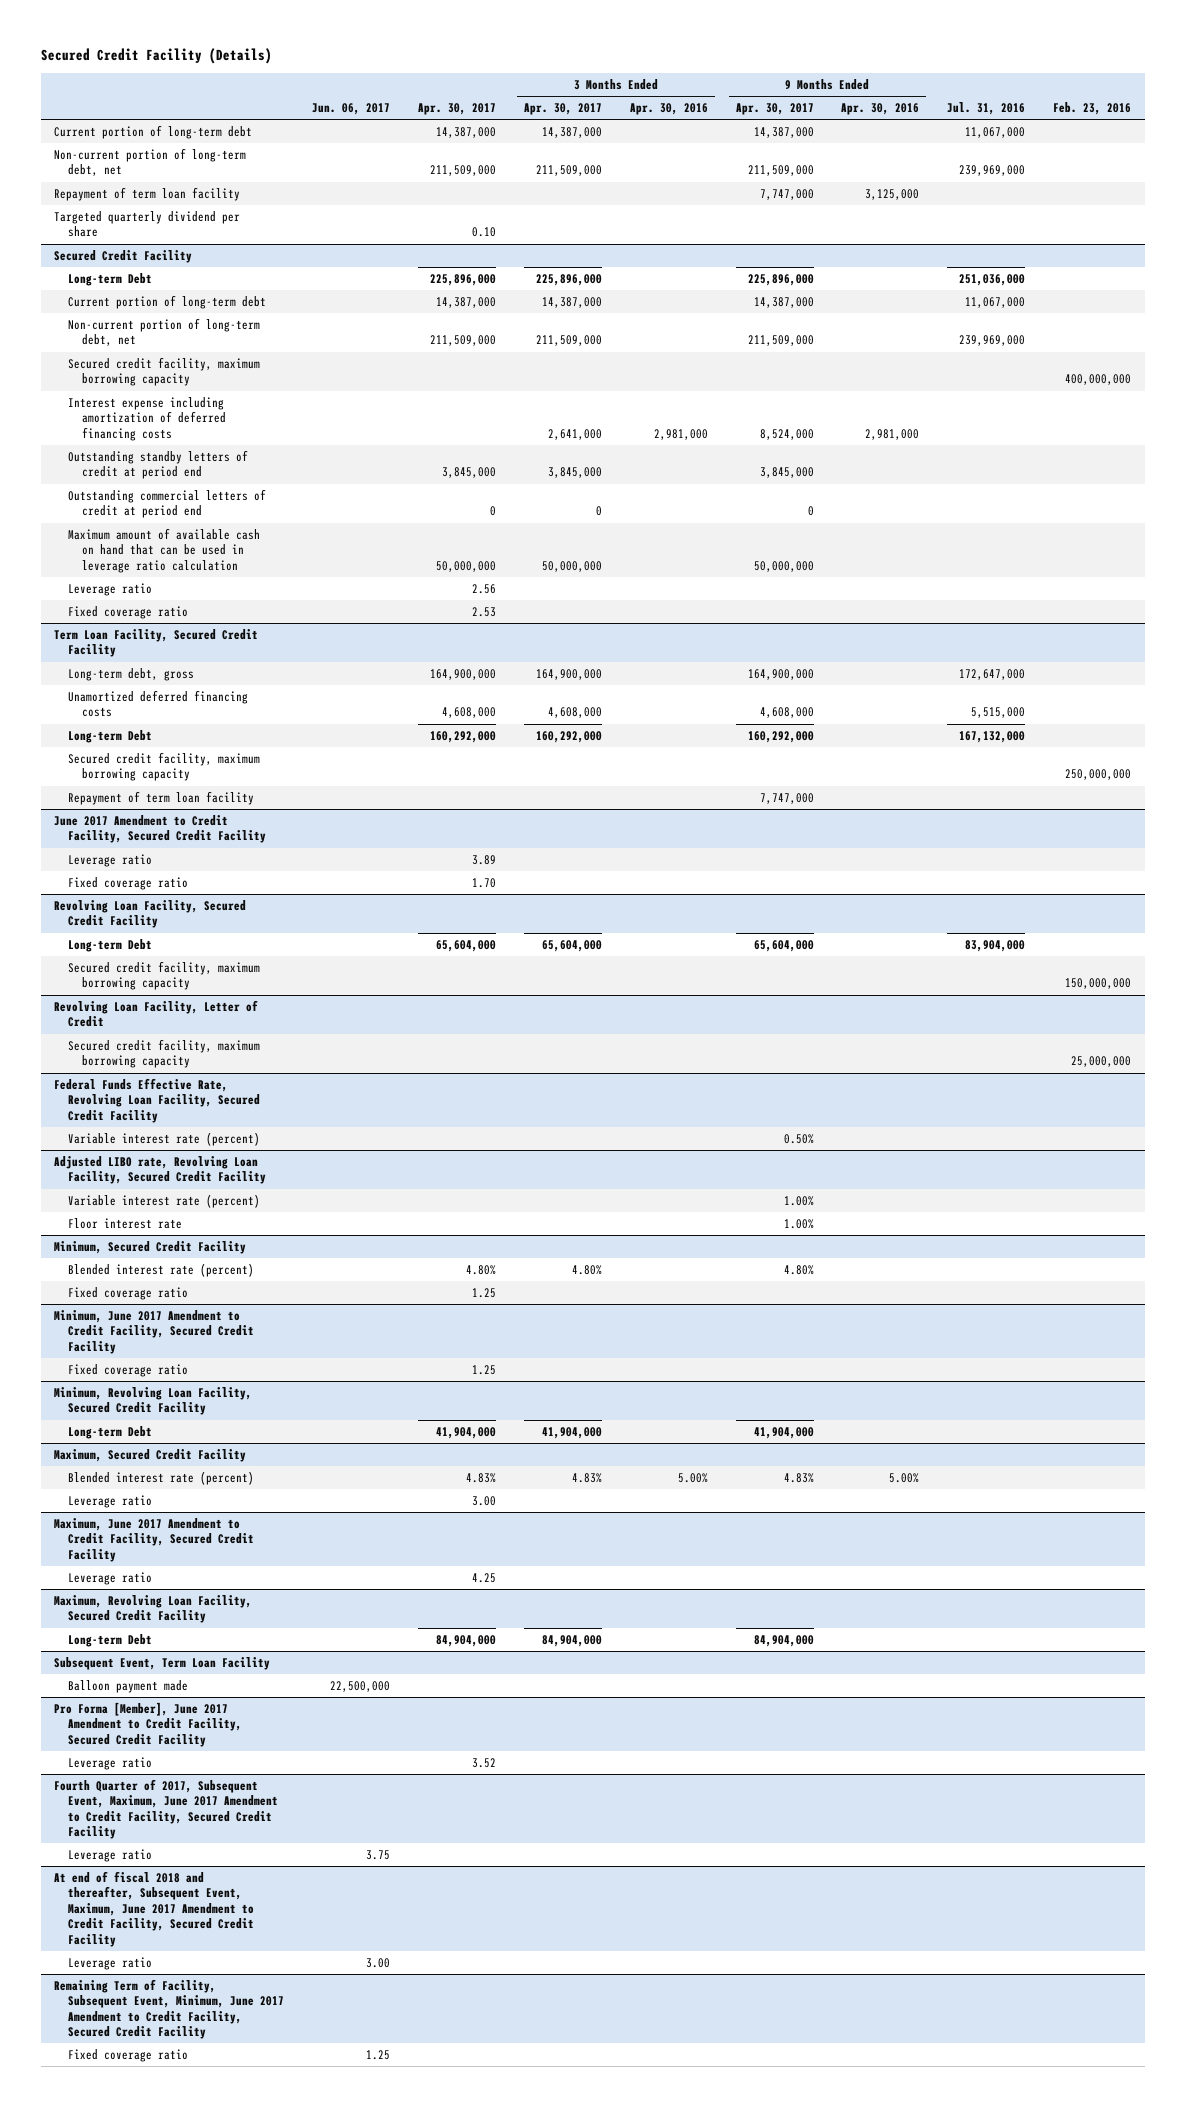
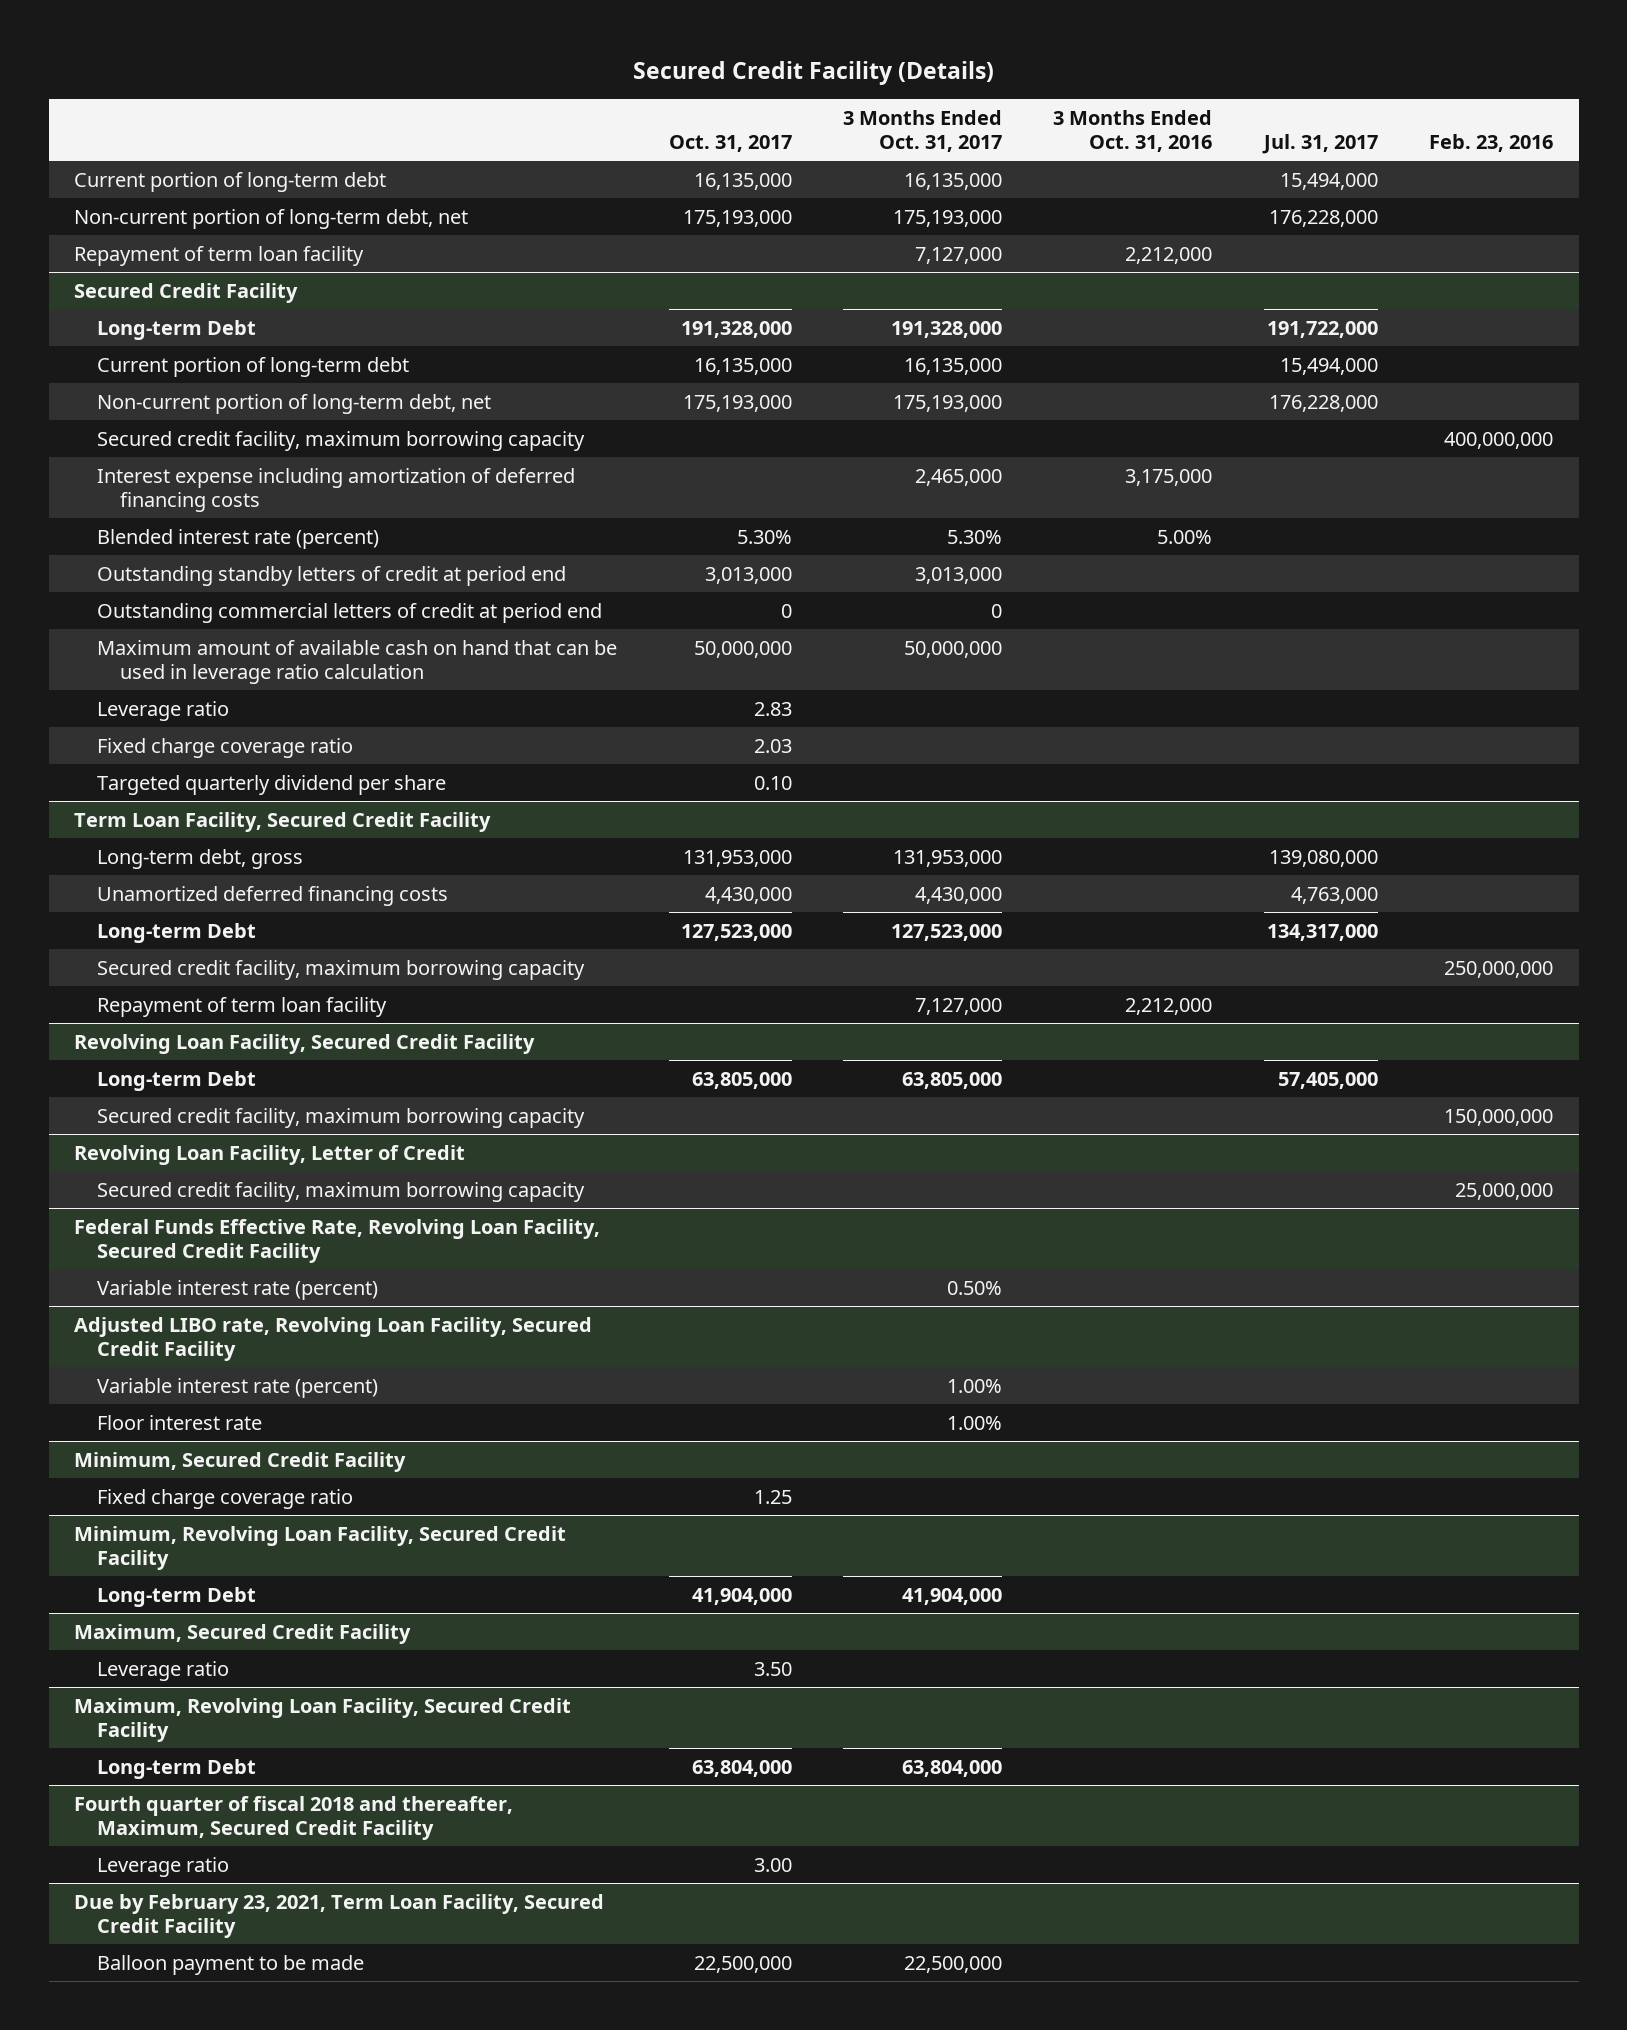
- | Jun. 06, 2017 | Apr. 30, 2017 | 3 Months Ended Apr. 30, 2017 | 3 Months Ended Apr. 30, 2016 | 9 Months Ended Apr. 30, 2017 | 9 Months Ended Apr. 30, 2016 | Jul. 31, 2016 | Feb. 23, 2016
+ | Oct. 31, 2017 | 3 Months Ended Oct. 31, 2017 | 3 Months Ended Oct. 31, 2016 | Jul. 31, 2017 | Feb. 23, 2016
- Targeted quarterly dividend per share | | 0.10 | | | | | |
@ Secured Credit Facility
+ Blended interest rate (percent) | 5.30% | 5.30% | 5.00% | |
- Fixed coverage ratio | | 2.53 | | | | | |
+ Fixed charge coverage ratio | 2.03 | | | |
+ Targeted quarterly dividend per share | 0.10 | | | |
- June 2017 Amendment to Credit Facility, Secured Credit Facility
- Leverage ratio | | 3.89 | | | | | |
- Fixed coverage ratio | | 1.70 | | | | | |
@ Minimum, Secured Credit Facility
- Blended interest rate (percent) | | 4.80% | 4.80% | | 4.80% | | |
- Fixed coverage ratio | | 1.25 | | | | | |
- Minimum, June 2017 Amendment to Credit Facility, Secured Credit Facility
- Fixed coverage ratio | | 1.25 | | | | | |
@ Minimum, Secured Credit Facility
+ Fixed charge coverage ratio | 1.25 | | | |
@ Maximum, Secured Credit Facility
- Blended interest rate (percent) | | 4.83% | 4.83% | 5.00% | 4.83% | 5.00% | |
- Maximum, June 2017 Amendment to Credit Facility, Secured Credit Facility
- Leverage ratio | | 4.25 | | | | | |
- Subsequent Event, Term Loan Facility
- Balloon payment made | 22,500,000 | | | | | | |
- Pro Forma [Member], June 2017 Amendment to Credit Facility, Secured Credit Facility
- Leverage ratio | | 3.52 | | | | | |
- Fourth Quarter of 2017, Subsequent Event, Maximum, June 2017 Amendment to Credit Facility, Secured Credit Facility
- Leverage ratio | 3.75 | | | | | | |
- At end of fiscal 2018 and thereafter, Subsequent Event, Maximum, June 2017 Amendment to Credit Facility, Secured Credit Facility
- Leverage ratio | 3.00 | | | | | | |
- Remaining Term of Facility, Subsequent Event, Minimum, June 2017 Amendment to Credit Facility, Secured Credit Facility
- Fixed coverage ratio | 1.25 | | | | | | |
+ Fourth quarter of fiscal 2018 and thereafter, Maximum, Secured Credit Facility
+ Leverage ratio | 3.00 | | | |
+ Due by February 23, 2021, Term Loan Facility, Secured Credit Facility
+ Balloon payment to be made | 22,500,000 | 22,500,000 | | |

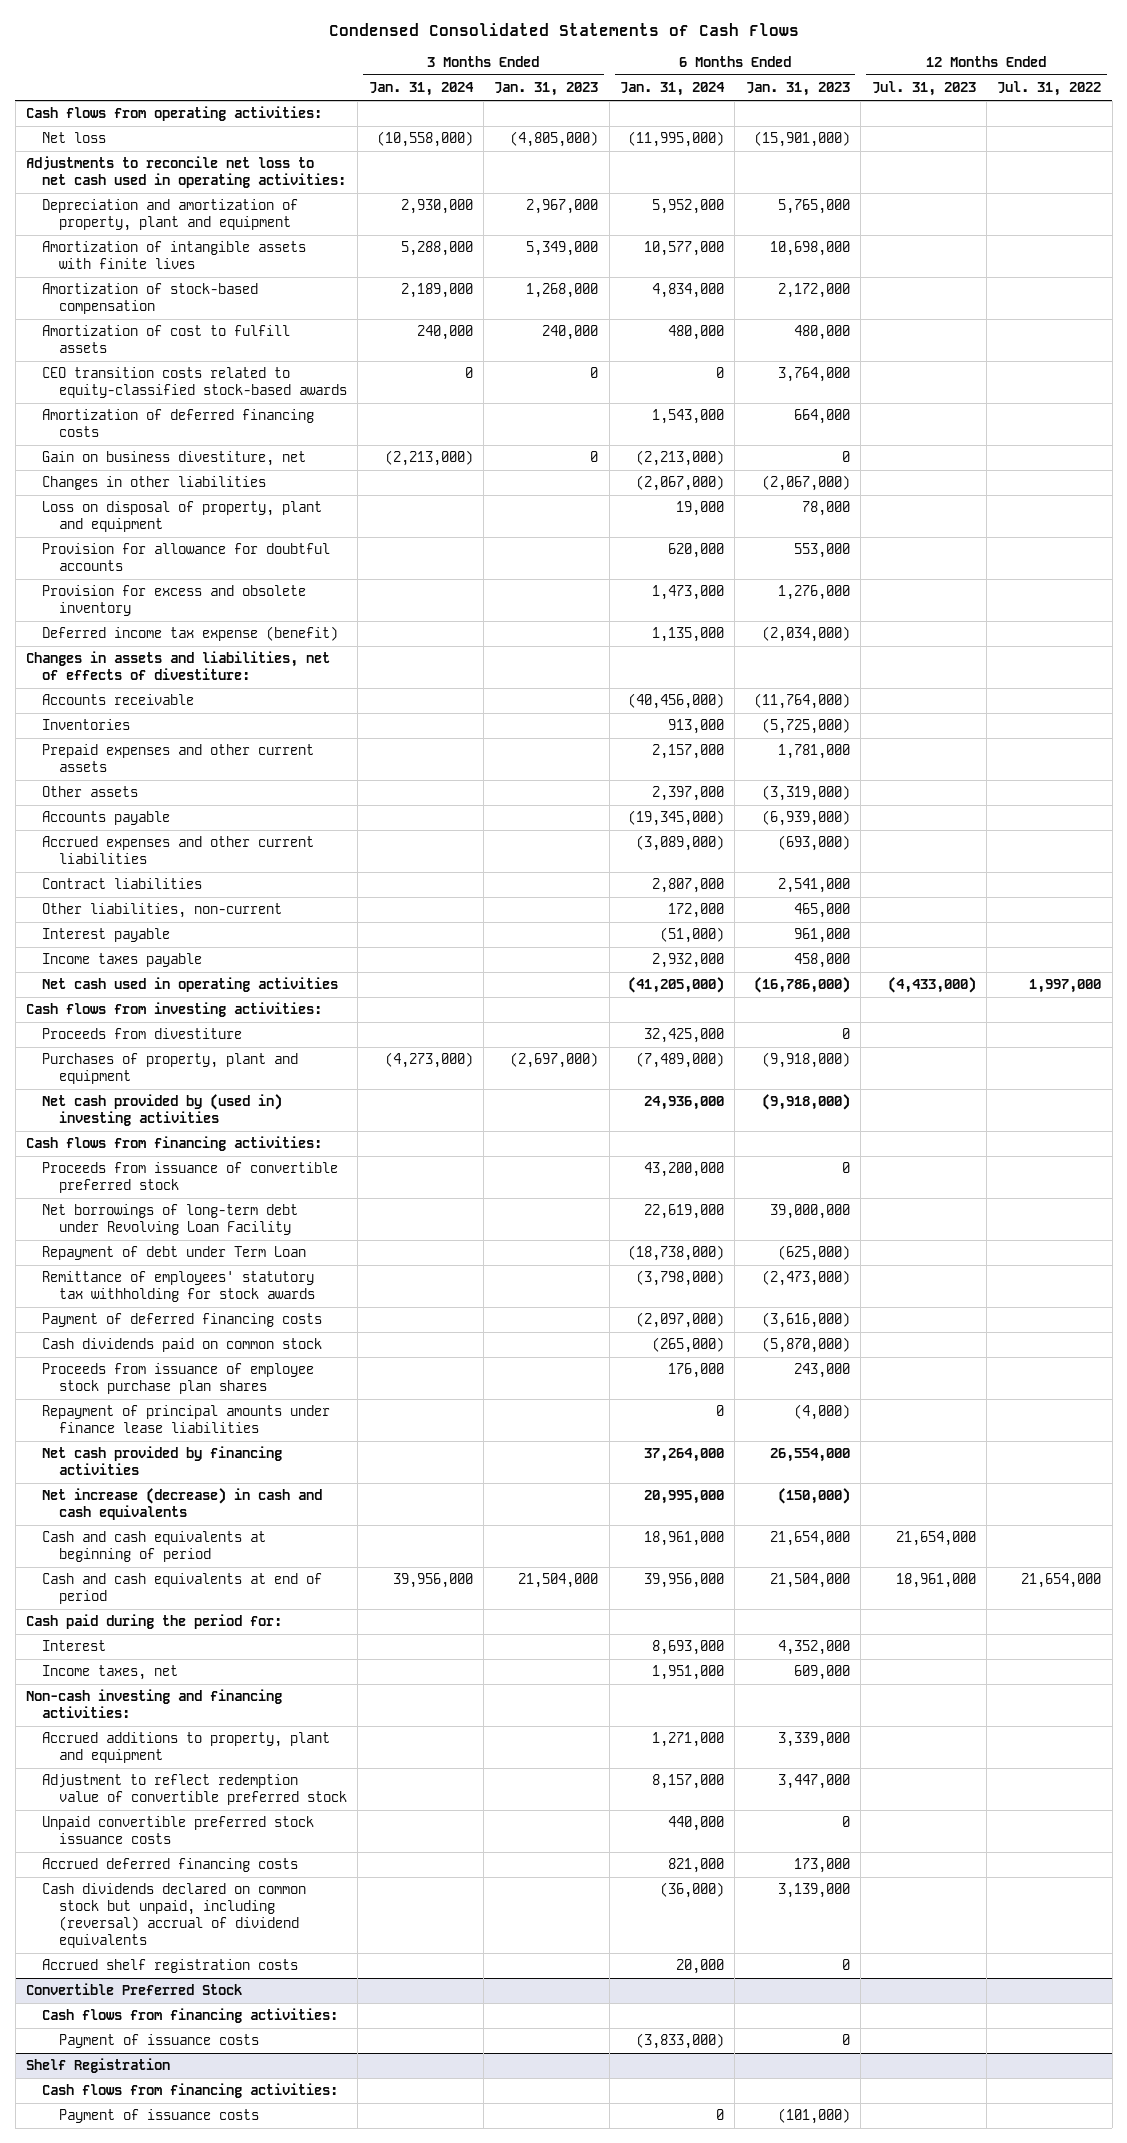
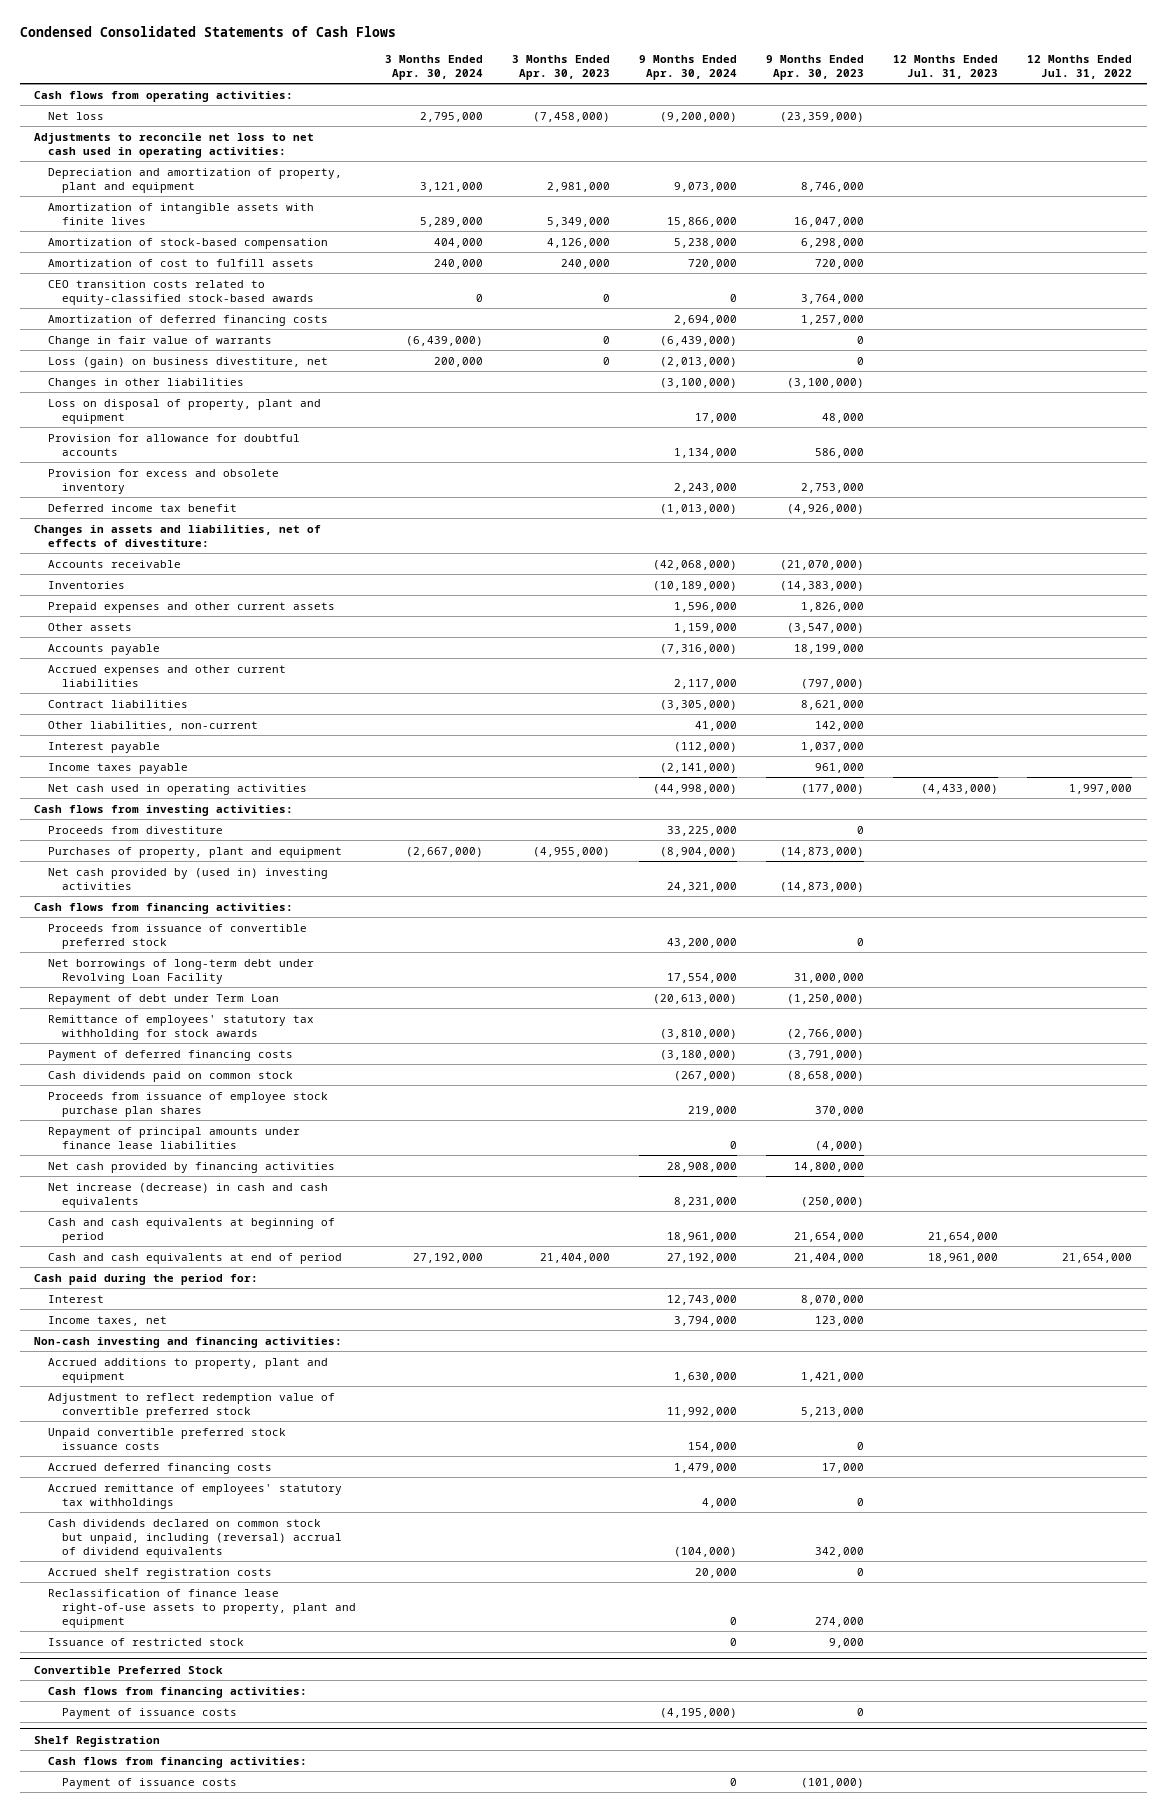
- | 3 Months Ended Jan. 31, 2024 | 3 Months Ended Jan. 31, 2023 | 6 Months Ended Jan. 31, 2024 | 6 Months Ended Jan. 31, 2023 | 12 Months Ended Jul. 31, 2023 | 12 Months Ended Jul. 31, 2022
+ | 3 Months Ended Apr. 30, 2024 | 3 Months Ended Apr. 30, 2023 | 9 Months Ended Apr. 30, 2024 | 9 Months Ended Apr. 30, 2023 | 12 Months Ended Jul. 31, 2023 | 12 Months Ended Jul. 31, 2022
- Gain on business divestiture, net | (2,213,000) | 0 | (2,213,000) | 0 | |
+ Change in fair value of warrants | (6,439,000) | 0 | (6,439,000) | 0 | |
+ Loss (gain) on business divestiture, net | 200,000 | 0 | (2,013,000) | 0 | |
- Deferred income tax expense (benefit) | | | 1,135,000 | (2,034,000) | |
+ Deferred income tax benefit | | | (1,013,000) | (4,926,000) | |
+ Accrued remittance of employees' statutory tax withholdings | | | 4,000 | 0 | |
+ Reclassification of finance lease right-of-use assets to property, plant and equipment | | | 0 | 274,000 | |
+ Issuance of restricted stock | | | 0 | 9,000 | |

